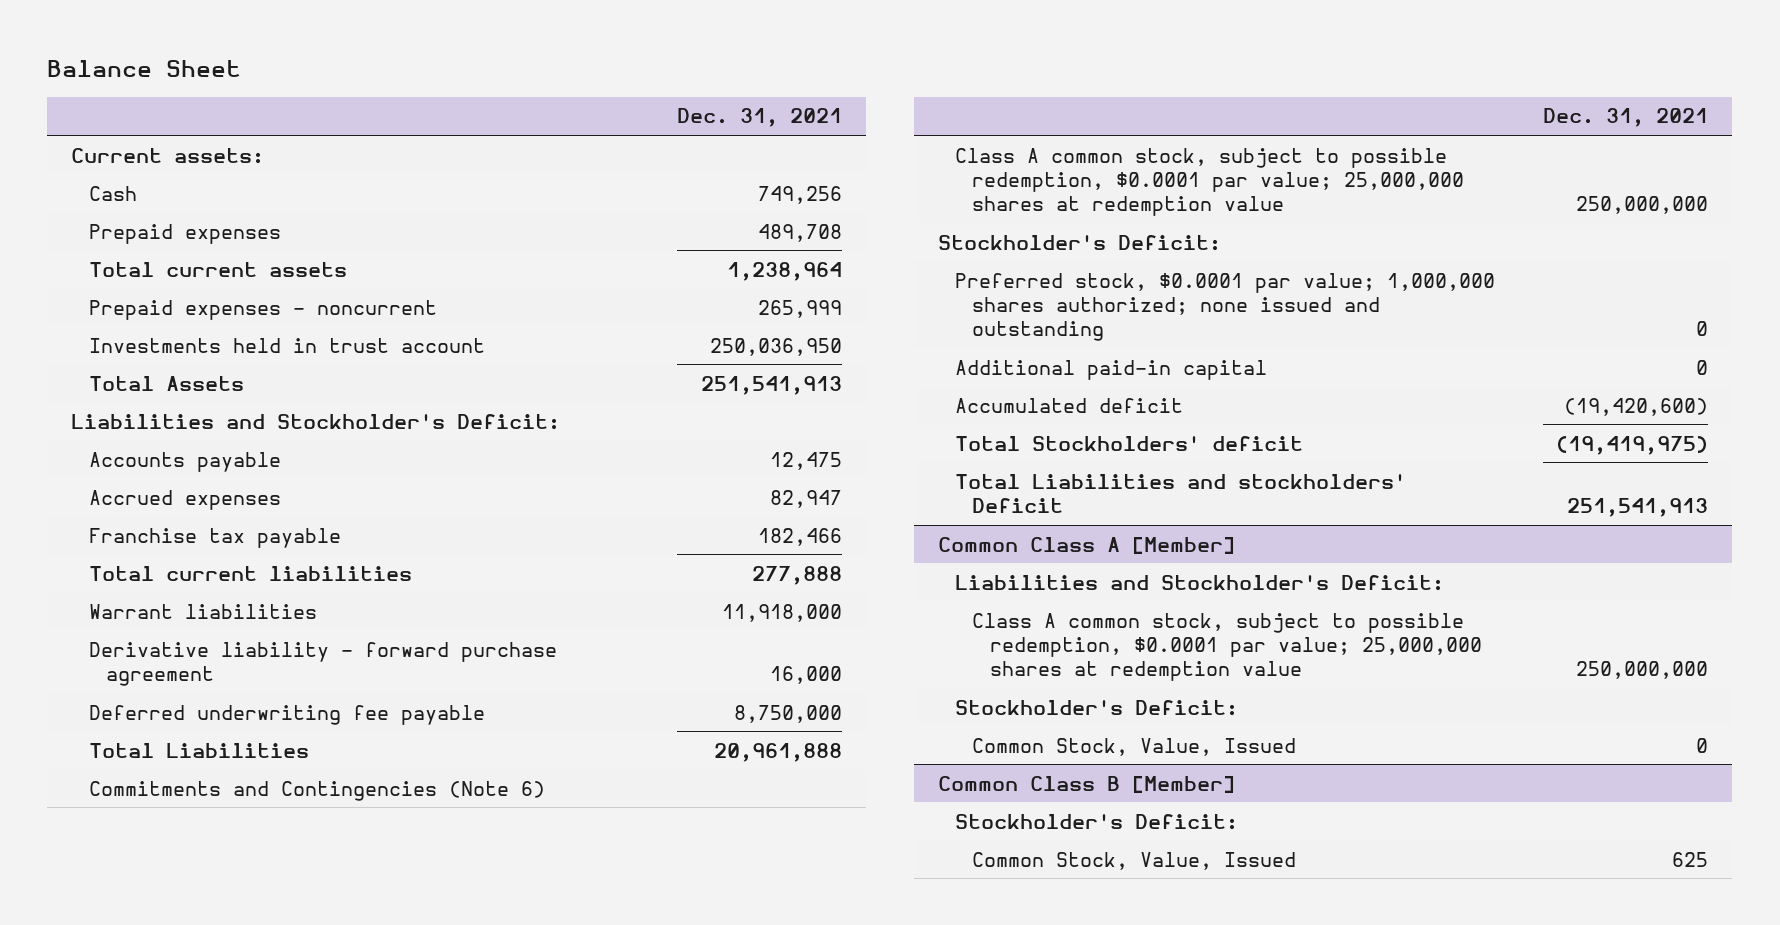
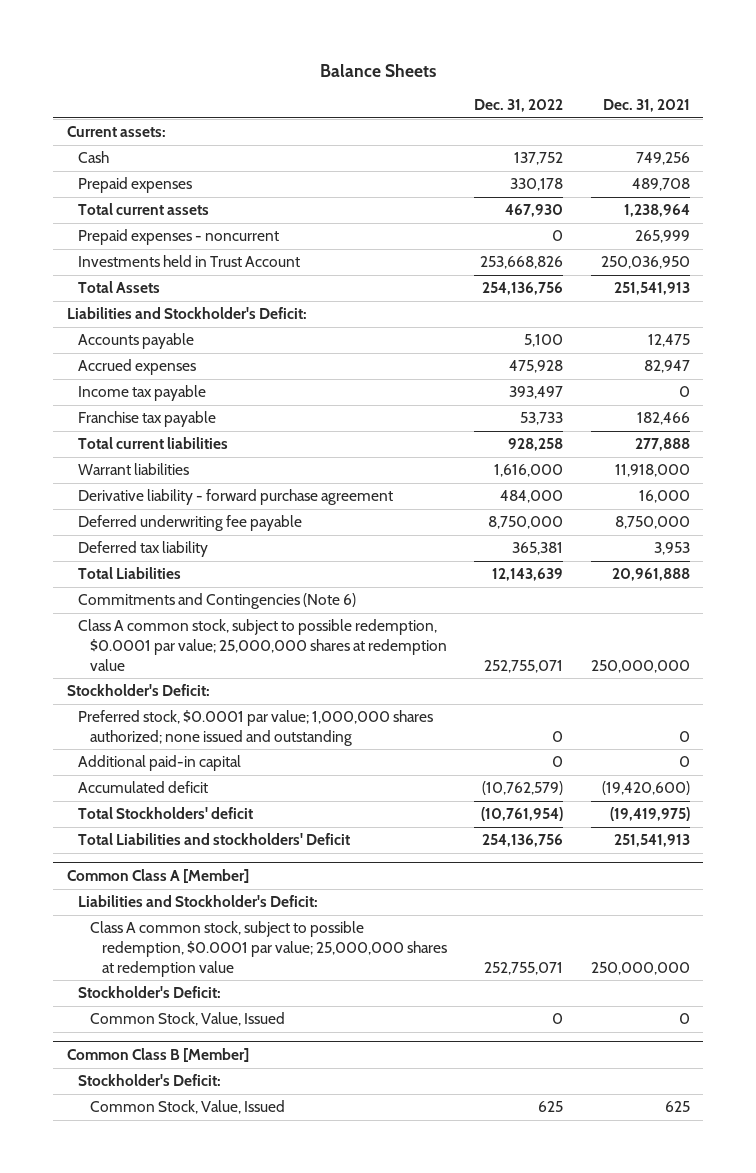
- Balance Sheet
+ Balance Sheets
- | Dec. 31, 2021
+ | Dec. 31, 2022 | Dec. 31, 2021
- Investments held in trust account | 250,036,950
+ Investments held in Trust Account | 253,668,826 | 250,036,950
+ Income tax payable | 393,497 | 0
+ Deferred tax liability | 365,381 | 3,953

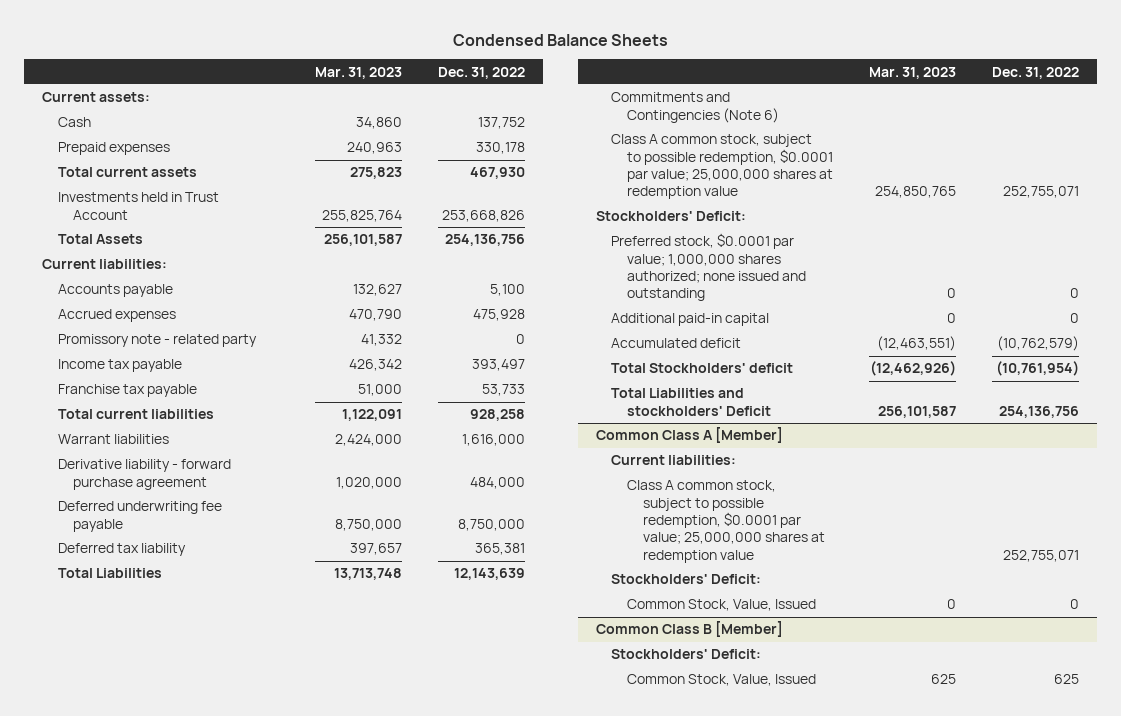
- Balance Sheets
+ Condensed Balance Sheets
- | Dec. 31, 2022 | Dec. 31, 2021
+ | Mar. 31, 2023 | Dec. 31, 2022
- Prepaid expenses - noncurrent | 0 | 265,999
- Liabilities and Stockholder's Deficit:
+ Current liabilities:
+ Promissory note - related party | 41,332 | 0
- Stockholder's Deficit:
+ Stockholders' Deficit:
@ Common Class A [Member]
- Liabilities and Stockholder's Deficit:
+ Current liabilities:
- Stockholder's Deficit:
+ Stockholders' Deficit:
@ Common Class B [Member]
- Stockholder's Deficit:
+ Stockholders' Deficit:

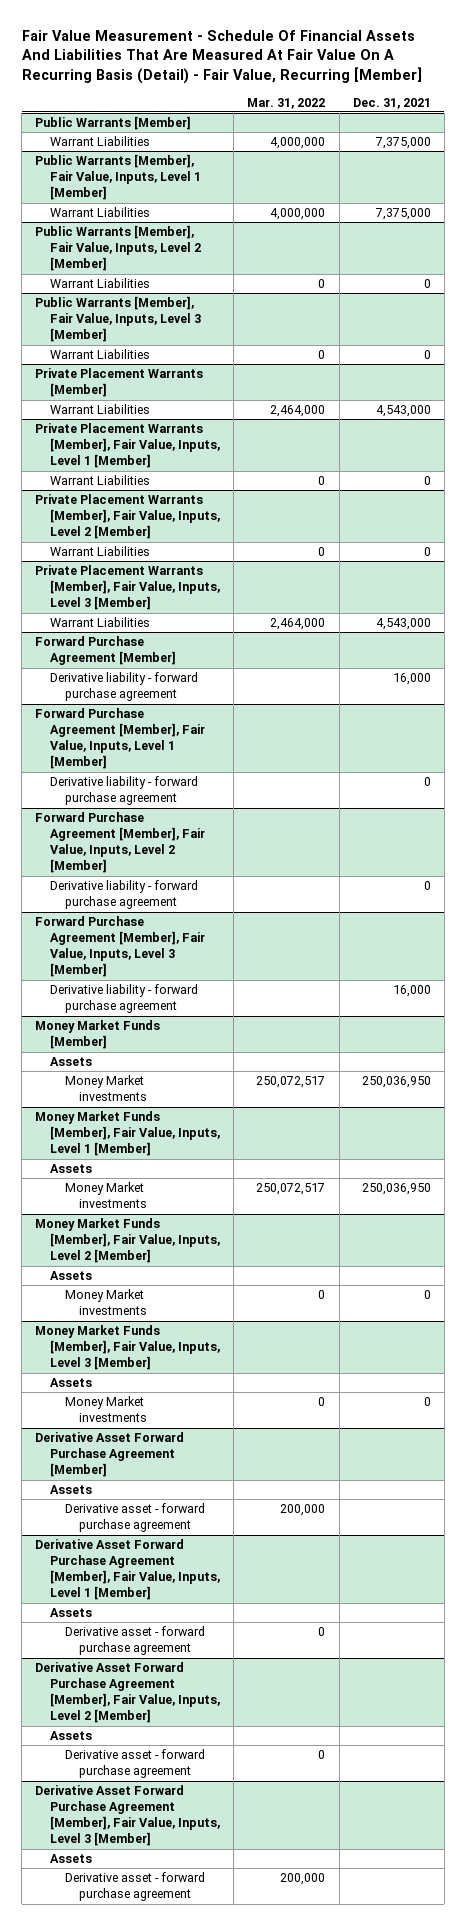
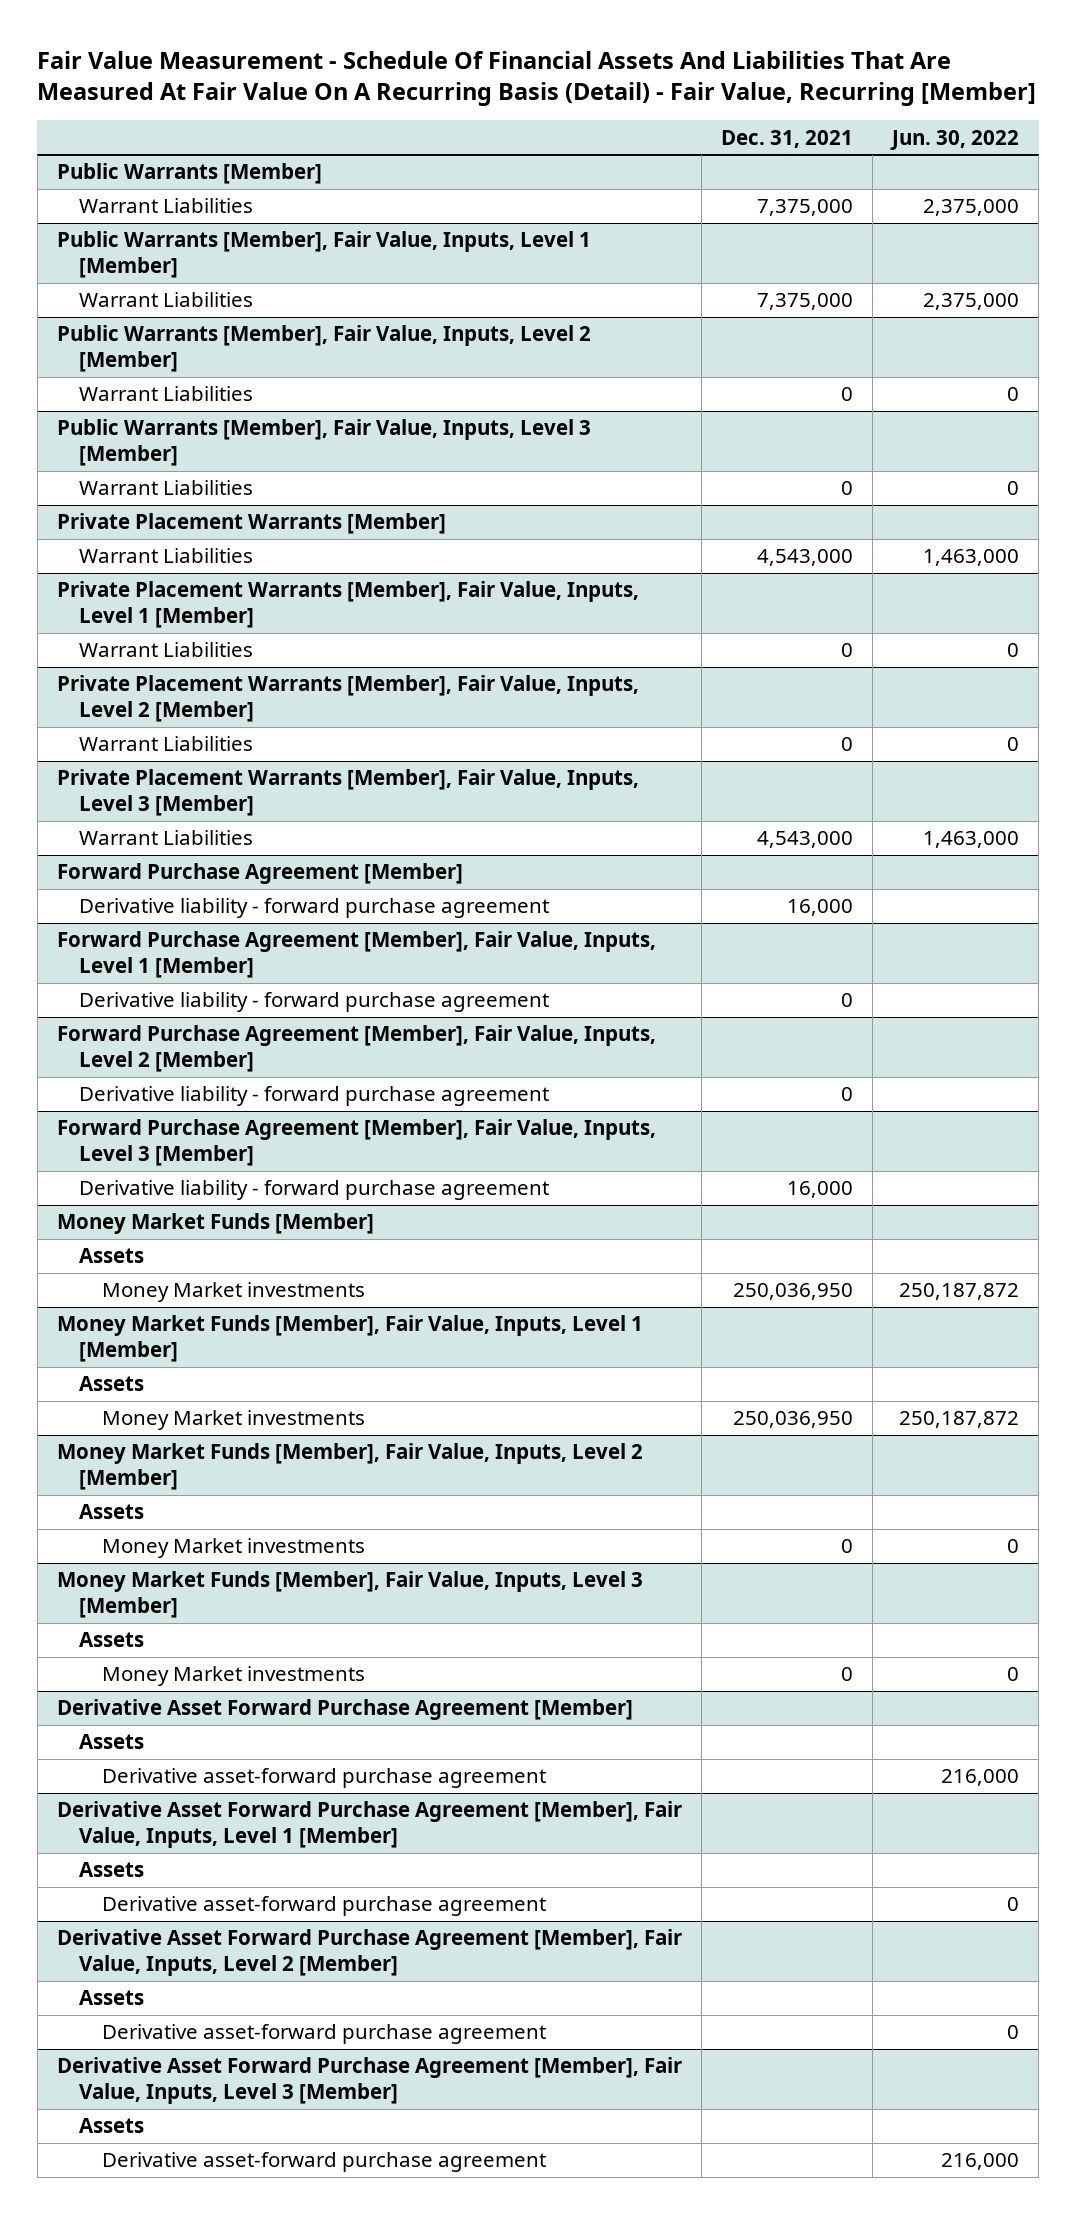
- | Mar. 31, 2022 | Dec. 31, 2021
+ | Dec. 31, 2021 | Jun. 30, 2022
@ Derivative Asset Forward Purchase Agreement [Member]
- Derivative asset - forward purchase agreement | 200,000 |
+ Derivative asset-forward purchase agreement | | 216,000
@ Derivative Asset Forward Purchase Agreement [Member], Fair Value, Inputs, Level 1 [Member]
- Derivative asset - forward purchase agreement | 0 |
+ Derivative asset-forward purchase agreement | | 0
@ Derivative Asset Forward Purchase Agreement [Member], Fair Value, Inputs, Level 2 [Member]
- Derivative asset - forward purchase agreement | 0 |
+ Derivative asset-forward purchase agreement | | 0
@ Derivative Asset Forward Purchase Agreement [Member], Fair Value, Inputs, Level 3 [Member]
- Derivative asset - forward purchase agreement | 200,000 |
+ Derivative asset-forward purchase agreement | | 216,000

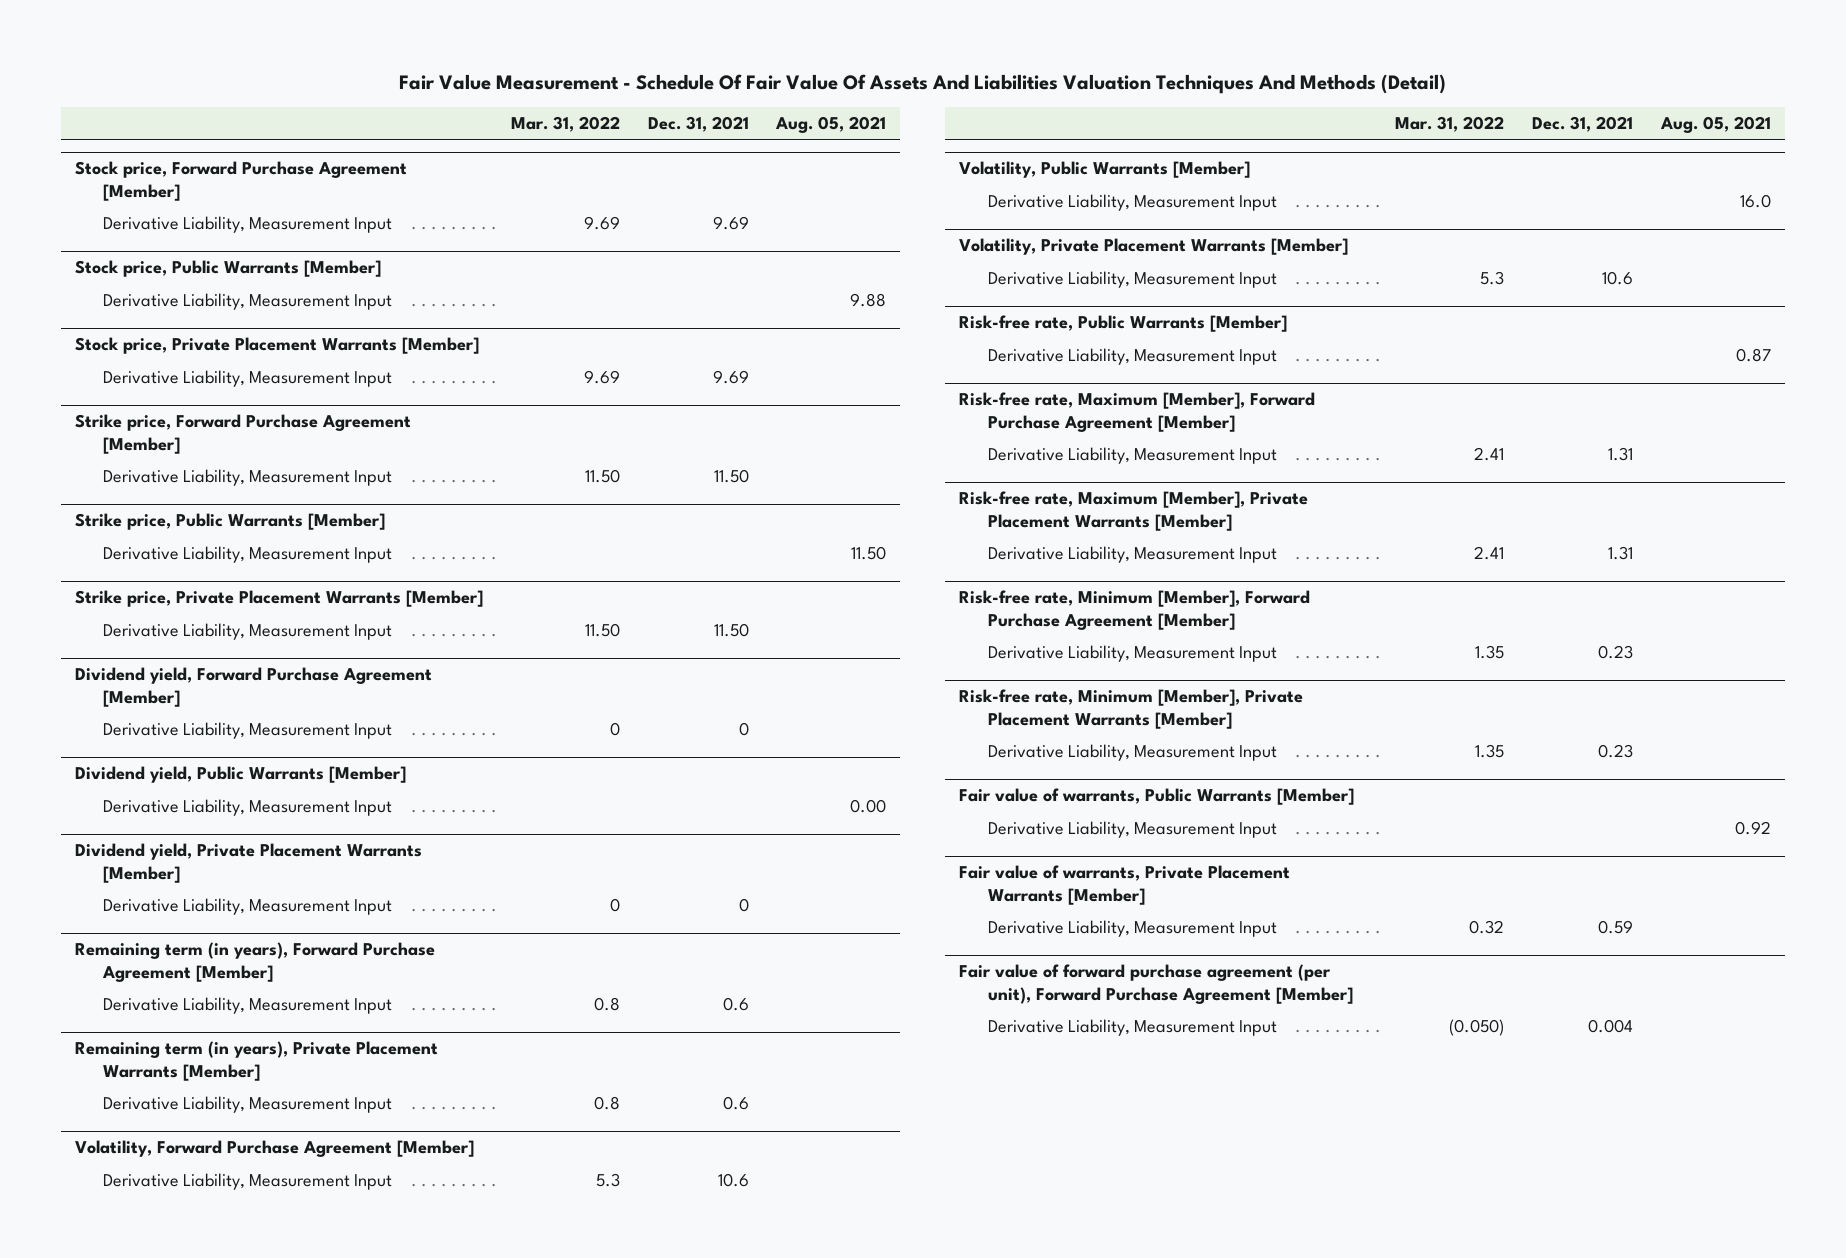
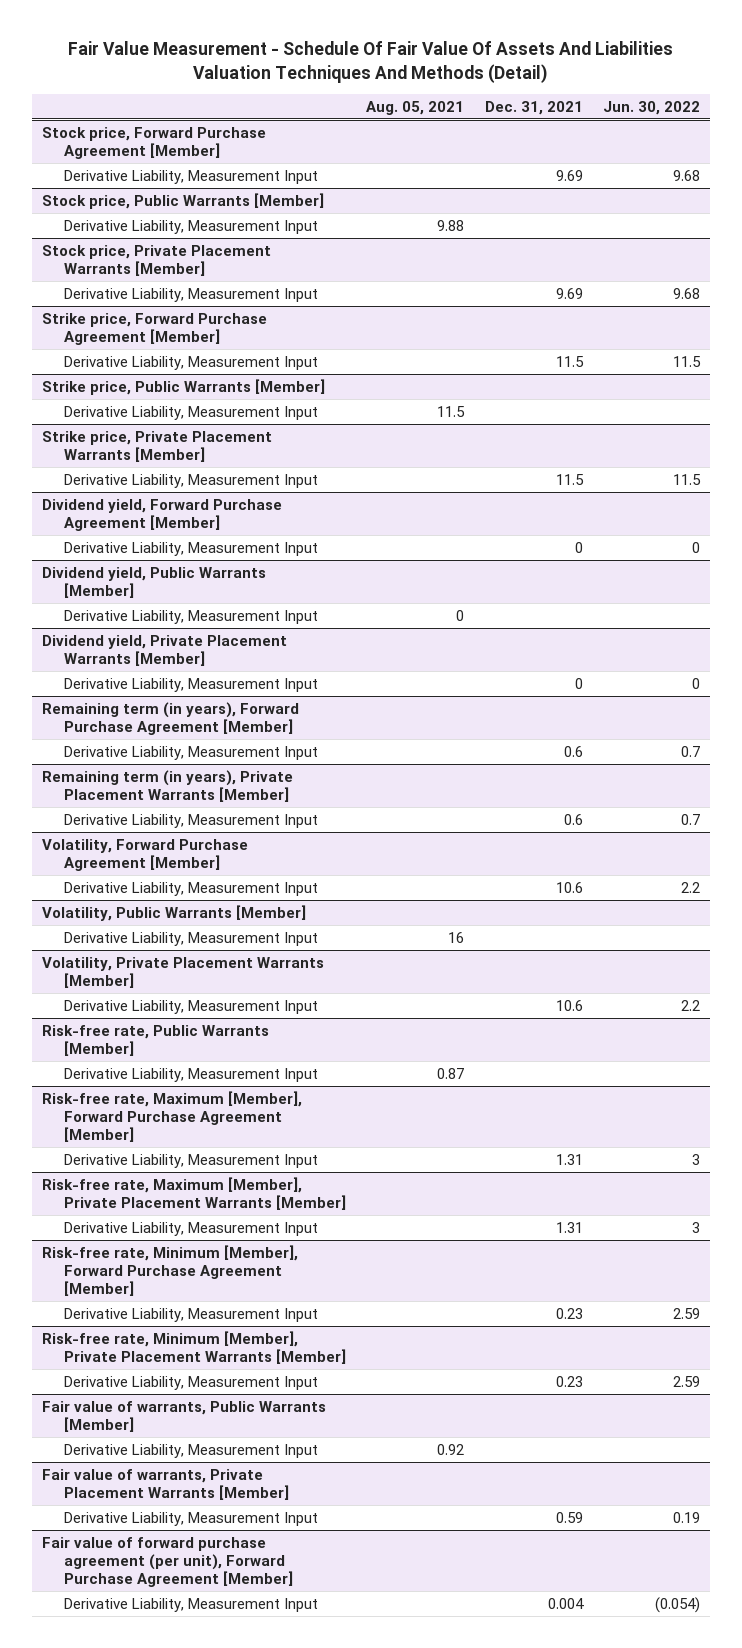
- | Mar. 31, 2022 | Dec. 31, 2021 | Aug. 05, 2021
+ | Aug. 05, 2021 | Dec. 31, 2021 | Jun. 30, 2022
@ Strike price, Forward Purchase Agreement [Member]
- Derivative Liability, Measurement Input | 11.50 | 11.50 |
+ Derivative Liability, Measurement Input | | 11.5 | 11.5
@ Strike price, Public Warrants [Member]
- Derivative Liability, Measurement Input | | | 11.50
+ Derivative Liability, Measurement Input | 11.5 | |
@ Strike price, Private Placement Warrants [Member]
- Derivative Liability, Measurement Input | 11.50 | 11.50 |
+ Derivative Liability, Measurement Input | | 11.5 | 11.5
@ Dividend yield, Public Warrants [Member]
- Derivative Liability, Measurement Input | | | 0.00
+ Derivative Liability, Measurement Input | 0 | |
@ Volatility, Public Warrants [Member]
- Derivative Liability, Measurement Input | | | 16.0
+ Derivative Liability, Measurement Input | 16 | |

